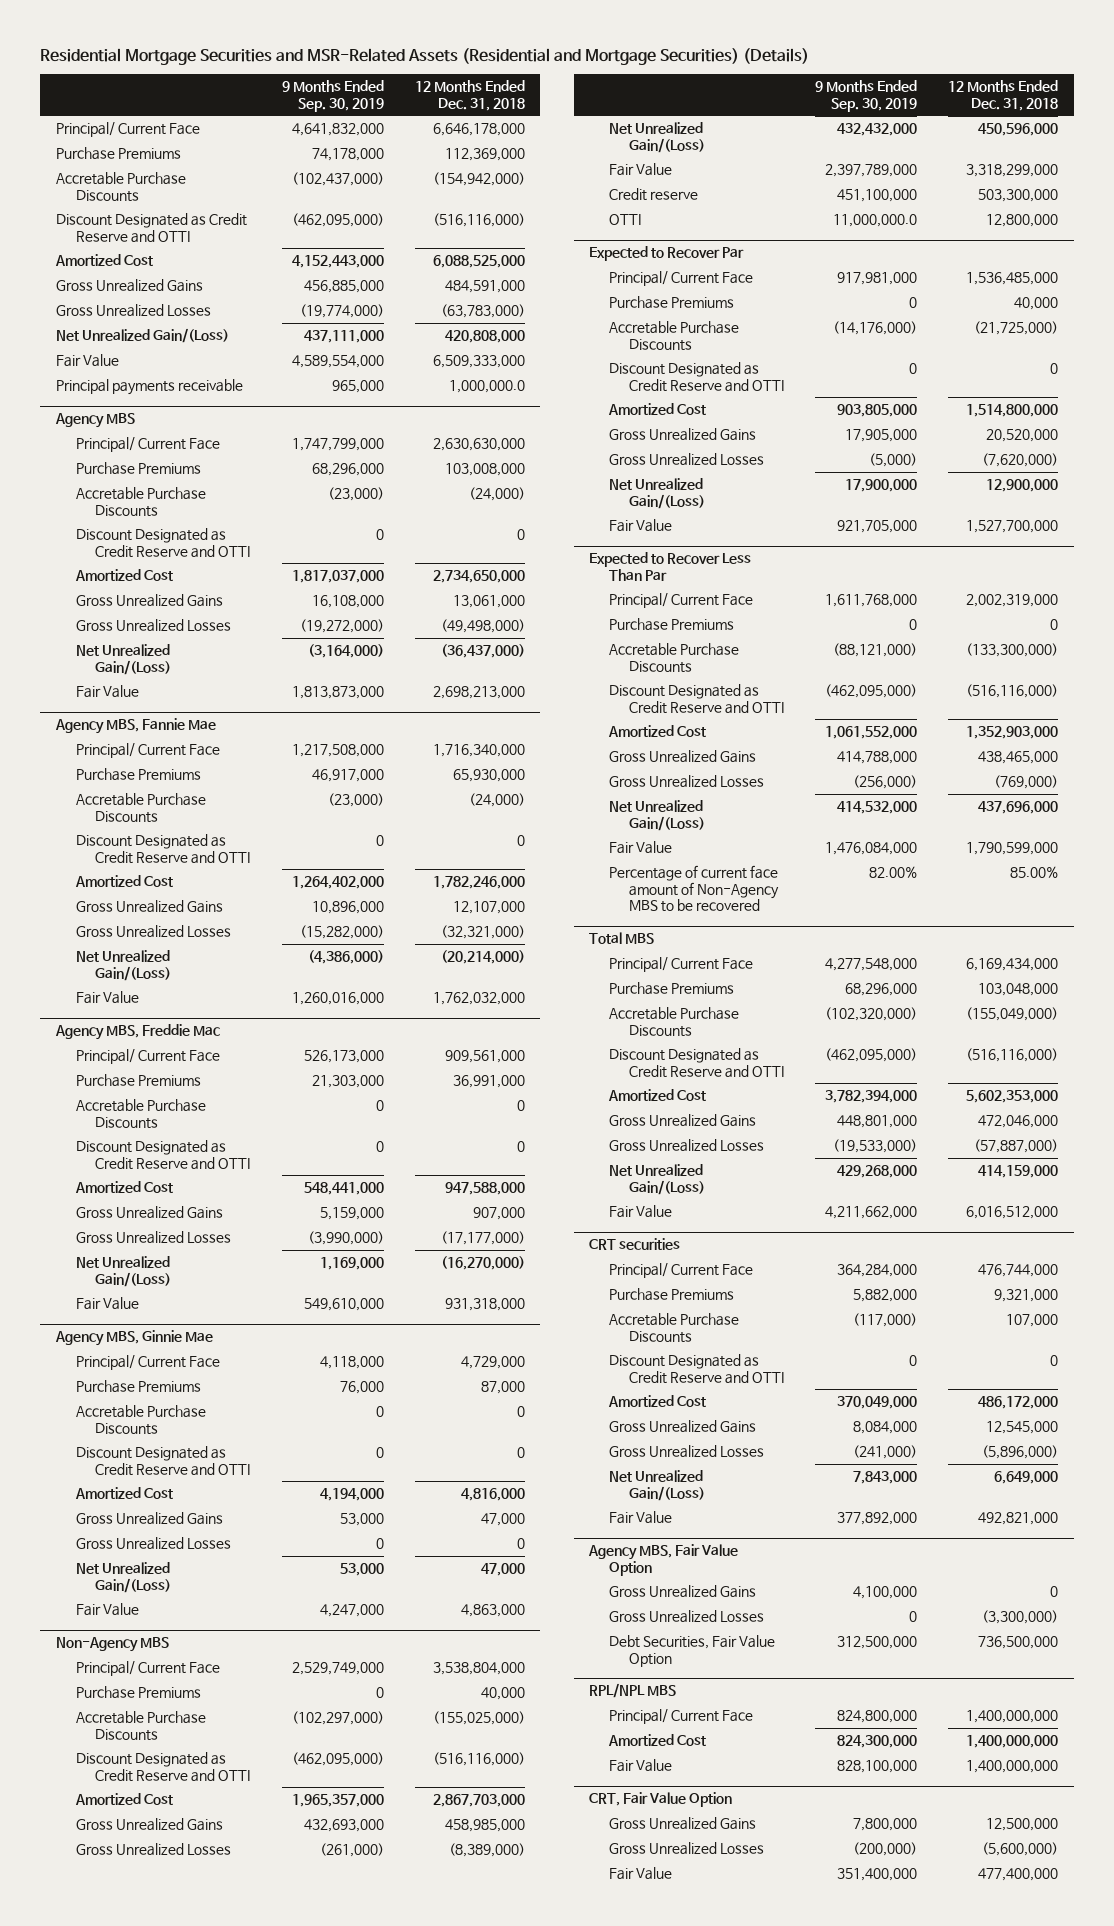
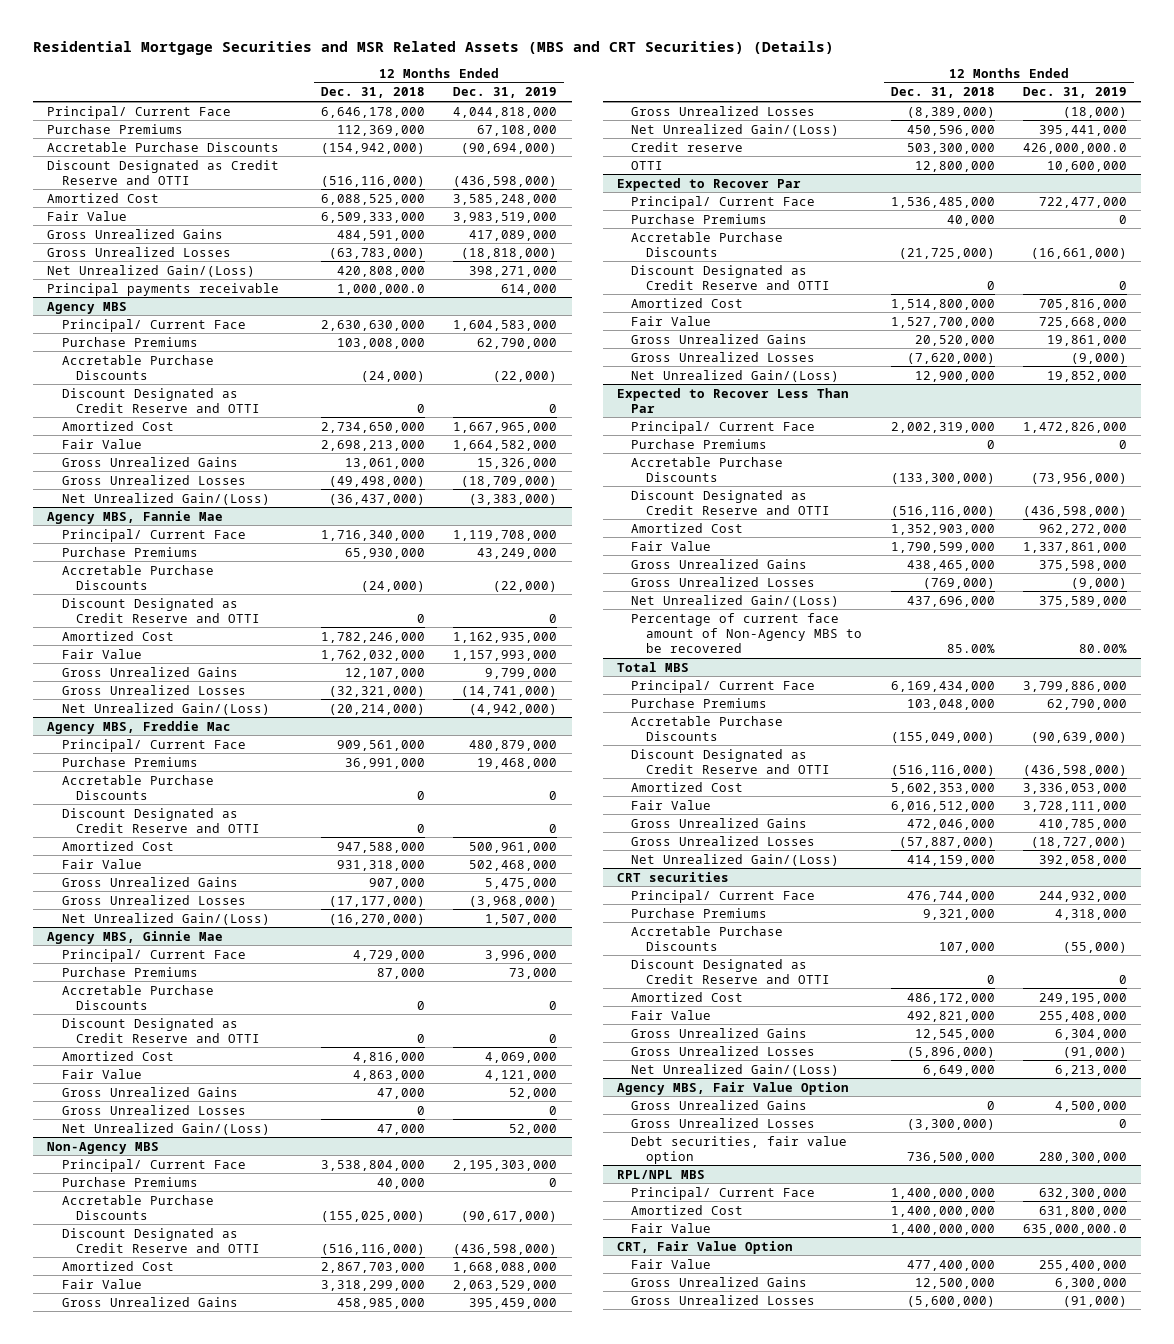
- Residential Mortgage Securities and MSR-Related Assets (Residential and Mortgage Securities) (Details)
+ Residential Mortgage Securities and MSR Related Assets (MBS and CRT Securities) (Details)
- | 9 Months Ended Sep. 30, 2019 | 12 Months Ended Dec. 31, 2018
+ | 12 Months Ended Dec. 31, 2018 | 12 Months Ended Dec. 31, 2019
moved up: Fair Value | 6,509,333,000 | 3,983,519,000
@ Agency MBS
moved up: Fair Value | 2,698,213,000 | 1,664,582,000
@ Agency MBS, Fannie Mae
moved up: Fair Value | 1,762,032,000 | 1,157,993,000
@ Agency MBS, Freddie Mac
moved up: Fair Value | 931,318,000 | 502,468,000
@ Agency MBS, Ginnie Mae
moved up: Fair Value | 4,863,000 | 4,121,000
@ Non-Agency MBS
moved up: Fair Value | 3,318,299,000 | 2,063,529,000
@ Expected to Recover Par
moved up: Fair Value | 1,527,700,000 | 725,668,000
@ Expected to Recover Less Than Par
moved up: Fair Value | 1,790,599,000 | 1,337,861,000
@ Total MBS
moved up: Fair Value | 6,016,512,000 | 3,728,111,000
@ CRT securities
moved up: Fair Value | 492,821,000 | 255,408,000
@ Agency MBS, Fair Value Option
- Debt Securities, Fair Value Option | 312,500,000 | 736,500,000
+ Debt securities, fair value option | 736,500,000 | 280,300,000
@ CRT, Fair Value Option
moved up: Fair Value | 477,400,000 | 255,400,000

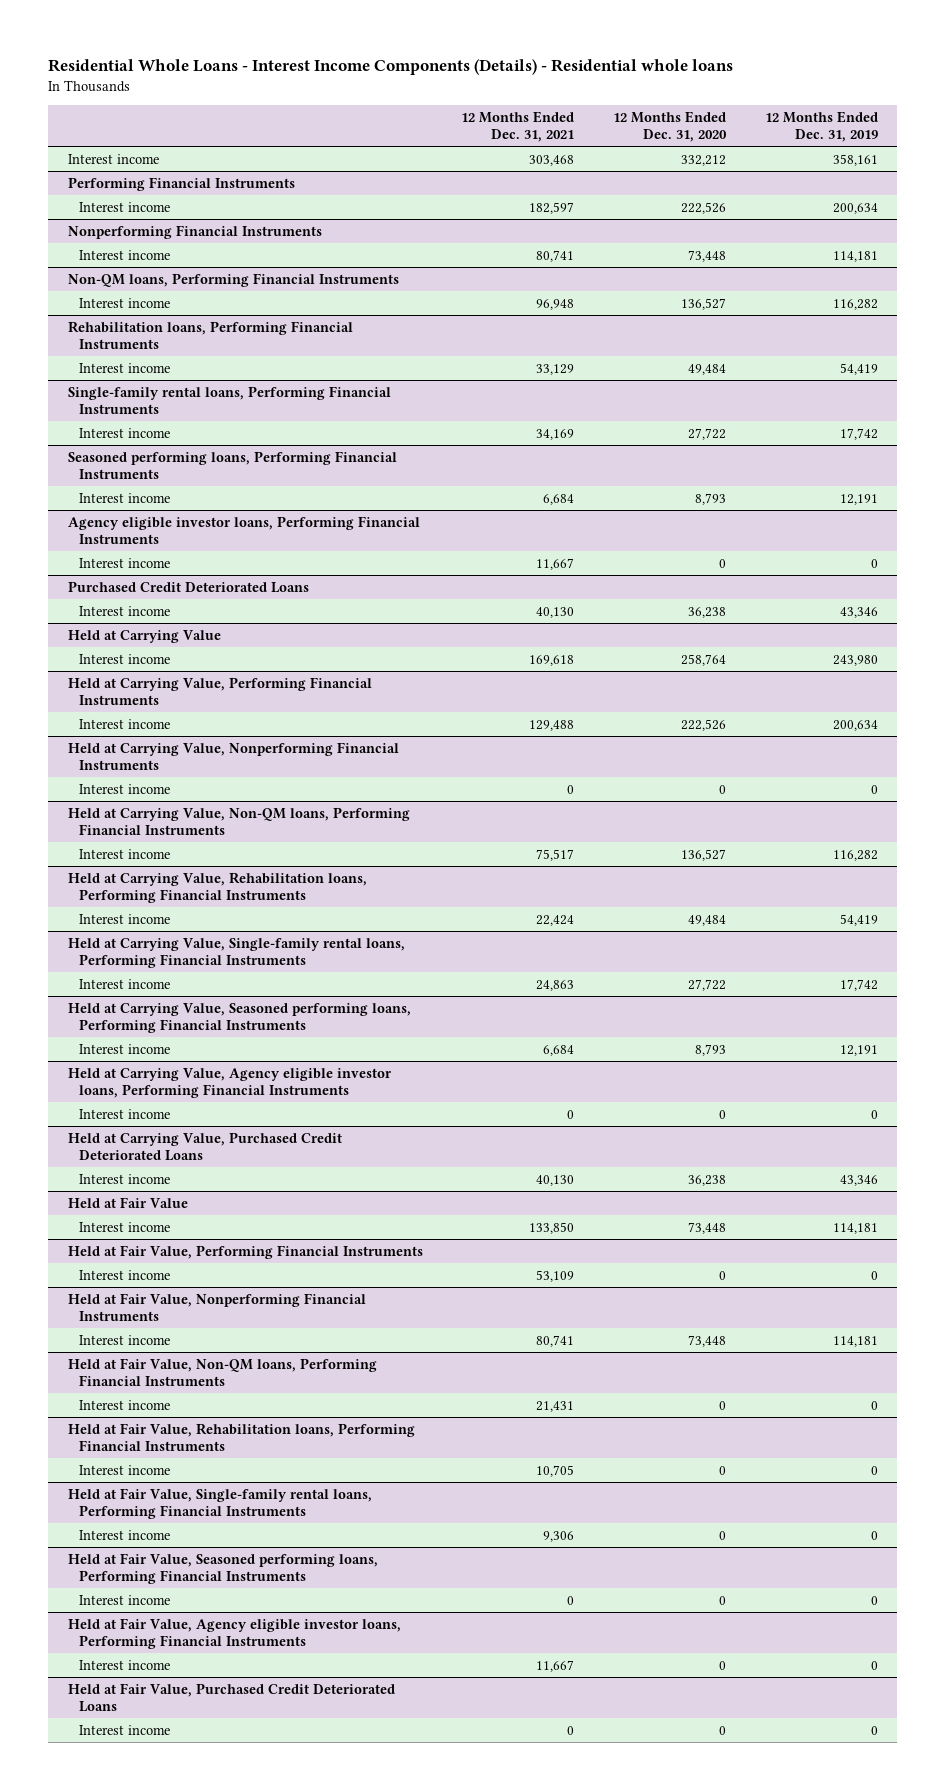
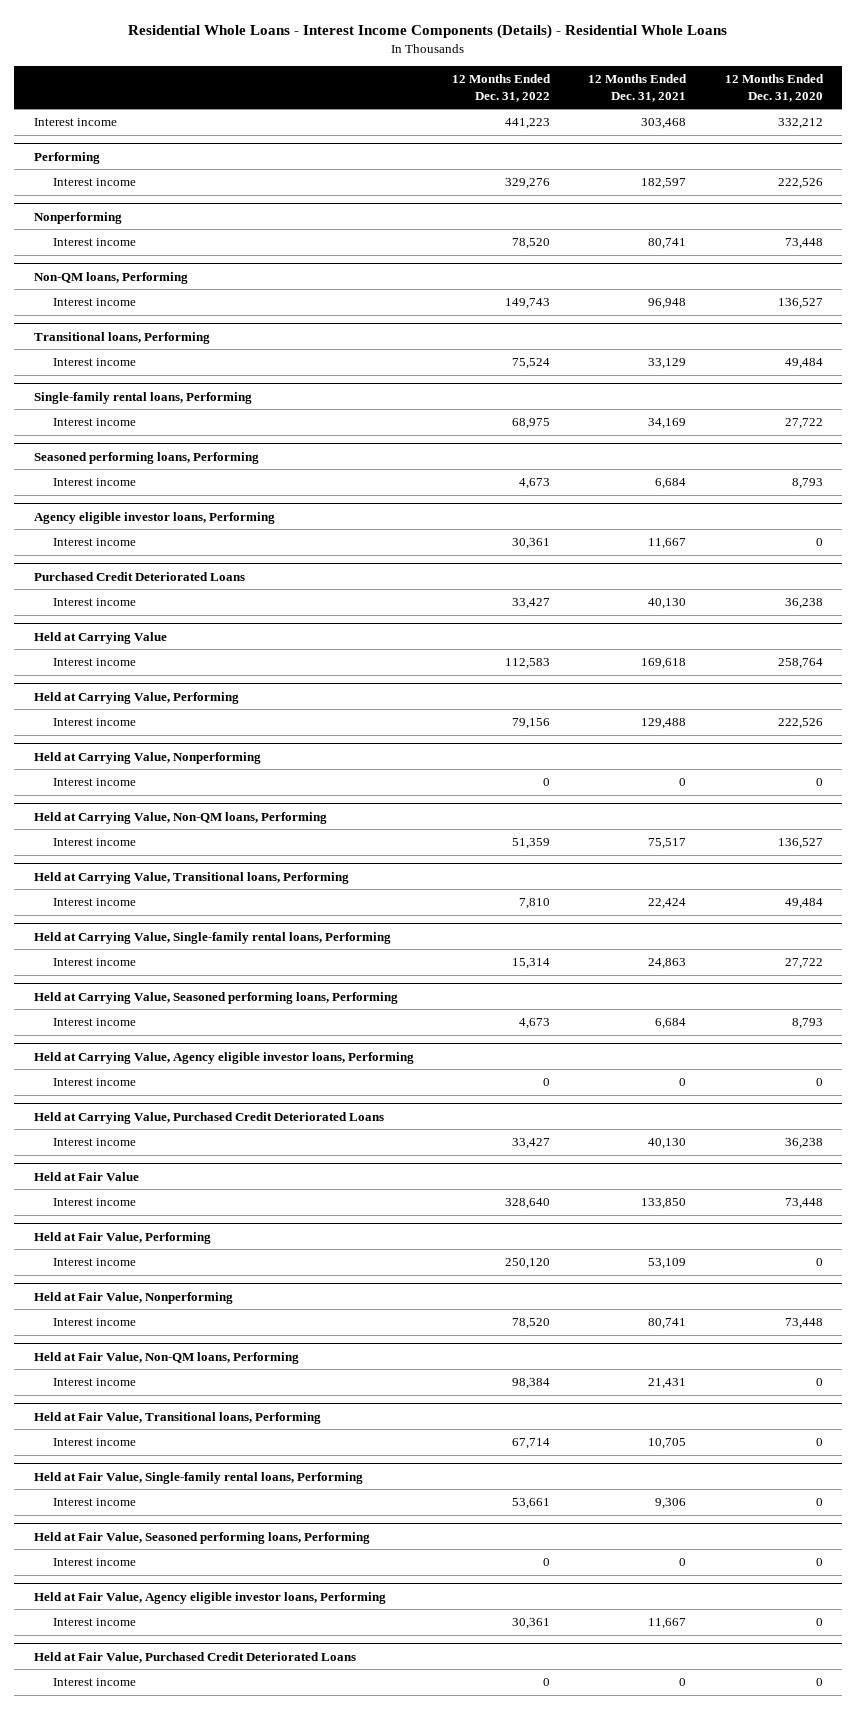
- Residential Whole Loans - Interest Income Components (Details) - Residential whole loans
+ Residential Whole Loans - Interest Income Components (Details) - Residential Whole Loans
- | 12 Months Ended Dec. 31, 2021 | 12 Months Ended Dec. 31, 2020 | 12 Months Ended Dec. 31, 2019
+ | 12 Months Ended Dec. 31, 2022 | 12 Months Ended Dec. 31, 2021 | 12 Months Ended Dec. 31, 2020
- Performing Financial Instruments
+ Performing
- Nonperforming Financial Instruments
+ Nonperforming
- Non-QM loans, Performing Financial Instruments
+ Non-QM loans, Performing
- Rehabilitation loans, Performing Financial Instruments
+ Transitional loans, Performing
- Single-family rental loans, Performing Financial Instruments
+ Single-family rental loans, Performing
- Seasoned performing loans, Performing Financial Instruments
+ Seasoned performing loans, Performing
- Agency eligible investor loans, Performing Financial Instruments
+ Agency eligible investor loans, Performing
- Held at Carrying Value, Performing Financial Instruments
+ Held at Carrying Value, Performing
- Held at Carrying Value, Nonperforming Financial Instruments
+ Held at Carrying Value, Nonperforming
- Held at Carrying Value, Non-QM loans, Performing Financial Instruments
+ Held at Carrying Value, Non-QM loans, Performing
- Held at Carrying Value, Rehabilitation loans, Performing Financial Instruments
+ Held at Carrying Value, Transitional loans, Performing
- Held at Carrying Value, Single-family rental loans, Performing Financial Instruments
+ Held at Carrying Value, Single-family rental loans, Performing
- Held at Carrying Value, Seasoned performing loans, Performing Financial Instruments
+ Held at Carrying Value, Seasoned performing loans, Performing
- Held at Carrying Value, Agency eligible investor loans, Performing Financial Instruments
+ Held at Carrying Value, Agency eligible investor loans, Performing
- Held at Fair Value, Performing Financial Instruments
+ Held at Fair Value, Performing
- Held at Fair Value, Nonperforming Financial Instruments
+ Held at Fair Value, Nonperforming
- Held at Fair Value, Non-QM loans, Performing Financial Instruments
+ Held at Fair Value, Non-QM loans, Performing
- Held at Fair Value, Rehabilitation loans, Performing Financial Instruments
+ Held at Fair Value, Transitional loans, Performing
- Held at Fair Value, Single-family rental loans, Performing Financial Instruments
+ Held at Fair Value, Single-family rental loans, Performing
- Held at Fair Value, Seasoned performing loans, Performing Financial Instruments
+ Held at Fair Value, Seasoned performing loans, Performing
- Held at Fair Value, Agency eligible investor loans, Performing Financial Instruments
+ Held at Fair Value, Agency eligible investor loans, Performing

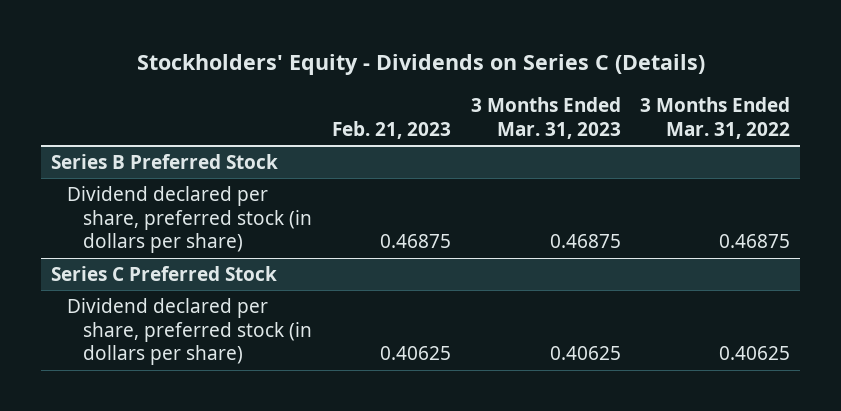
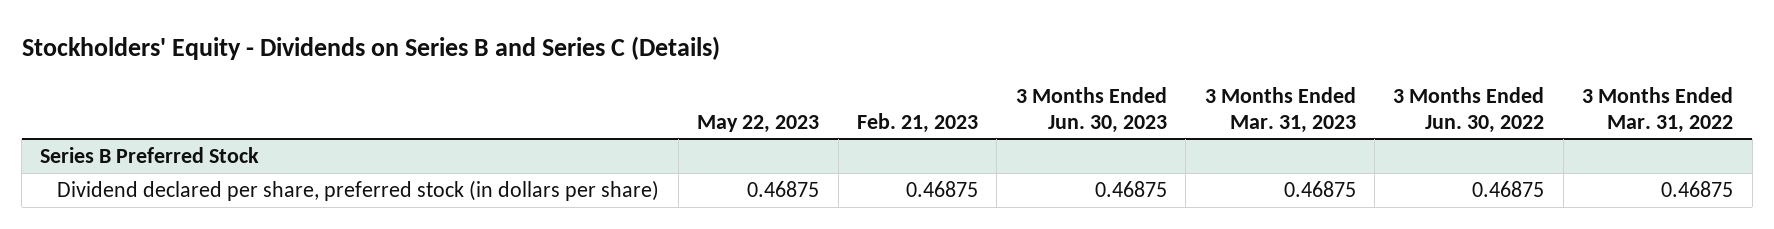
- Stockholders' Equity - Dividends on Series C (Details)
+ Stockholders' Equity - Dividends on Series B and Series C (Details)
- | Feb. 21, 2023 | 3 Months Ended Mar. 31, 2023 | 3 Months Ended Mar. 31, 2022
+ | May 22, 2023 | Feb. 21, 2023 | 3 Months Ended Jun. 30, 2023 | 3 Months Ended Mar. 31, 2023 | 3 Months Ended Jun. 30, 2022 | 3 Months Ended Mar. 31, 2022
- Series C Preferred Stock
- Dividend declared per share, preferred stock (in dollars per share) | 0.40625 | 0.40625 | 0.40625

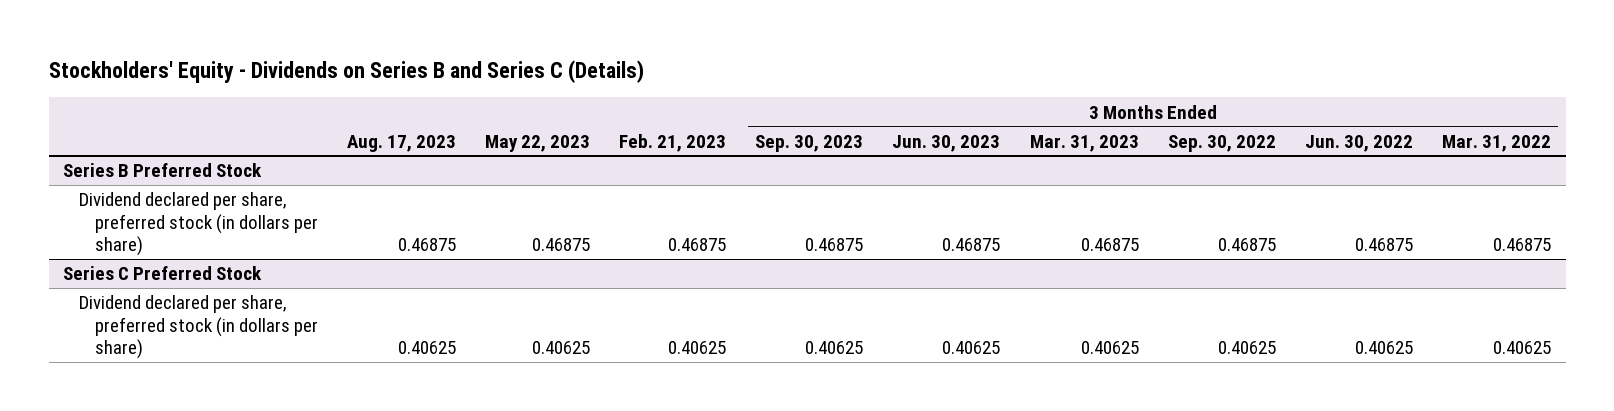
- | May 22, 2023 | Feb. 21, 2023 | 3 Months Ended Jun. 30, 2023 | 3 Months Ended Mar. 31, 2023 | 3 Months Ended Jun. 30, 2022 | 3 Months Ended Mar. 31, 2022
+ | Aug. 17, 2023 | May 22, 2023 | Feb. 21, 2023 | 3 Months Ended Sep. 30, 2023 | 3 Months Ended Jun. 30, 2023 | 3 Months Ended Mar. 31, 2023 | 3 Months Ended Sep. 30, 2022 | 3 Months Ended Jun. 30, 2022 | 3 Months Ended Mar. 31, 2022
+ Series C Preferred Stock
+ Dividend declared per share, preferred stock (in dollars per share) | 0.40625 | 0.40625 | 0.40625 | 0.40625 | 0.40625 | 0.40625 | 0.40625 | 0.40625 | 0.40625

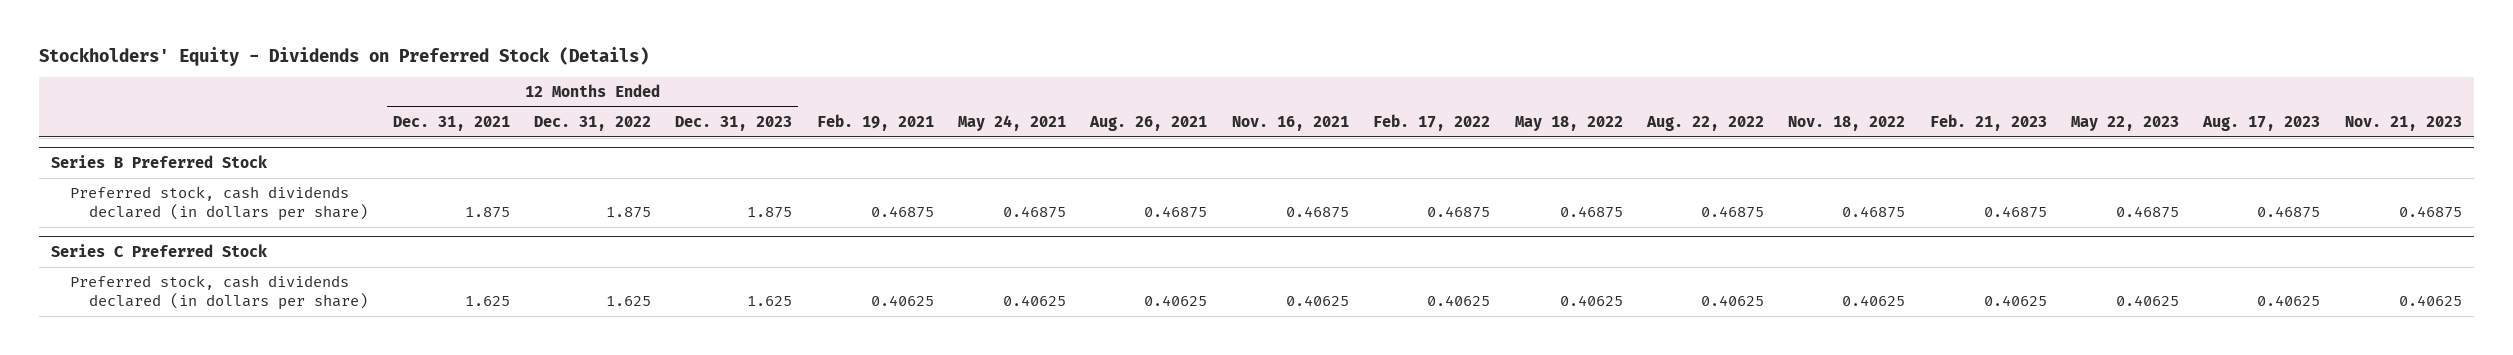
- Stockholders' Equity - Dividends on Series B and Series C (Details)
+ Stockholders' Equity - Dividends on Preferred Stock (Details)
- | Aug. 17, 2023 | May 22, 2023 | Feb. 21, 2023 | 3 Months Ended Sep. 30, 2023 | 3 Months Ended Jun. 30, 2023 | 3 Months Ended Mar. 31, 2023 | 3 Months Ended Sep. 30, 2022 | 3 Months Ended Jun. 30, 2022 | 3 Months Ended Mar. 31, 2022
+ | 12 Months Ended Dec. 31, 2021 | 12 Months Ended Dec. 31, 2022 | 12 Months Ended Dec. 31, 2023 | Feb. 19, 2021 | May 24, 2021 | Aug. 26, 2021 | Nov. 16, 2021 | Feb. 17, 2022 | May 18, 2022 | Aug. 22, 2022 | Nov. 18, 2022 | Feb. 21, 2023 | May 22, 2023 | Aug. 17, 2023 | Nov. 21, 2023
@ Series B Preferred Stock
- Dividend declared per share, preferred stock (in dollars per share) | 0.46875 | 0.46875 | 0.46875 | 0.46875 | 0.46875 | 0.46875 | 0.46875 | 0.46875 | 0.46875
+ Preferred stock, cash dividends declared (in dollars per share) | 1.875 | 1.875 | 1.875 | 0.46875 | 0.46875 | 0.46875 | 0.46875 | 0.46875 | 0.46875 | 0.46875 | 0.46875 | 0.46875 | 0.46875 | 0.46875 | 0.46875
@ Series C Preferred Stock
- Dividend declared per share, preferred stock (in dollars per share) | 0.40625 | 0.40625 | 0.40625 | 0.40625 | 0.40625 | 0.40625 | 0.40625 | 0.40625 | 0.40625
+ Preferred stock, cash dividends declared (in dollars per share) | 1.625 | 1.625 | 1.625 | 0.40625 | 0.40625 | 0.40625 | 0.40625 | 0.40625 | 0.40625 | 0.40625 | 0.40625 | 0.40625 | 0.40625 | 0.40625 | 0.40625

